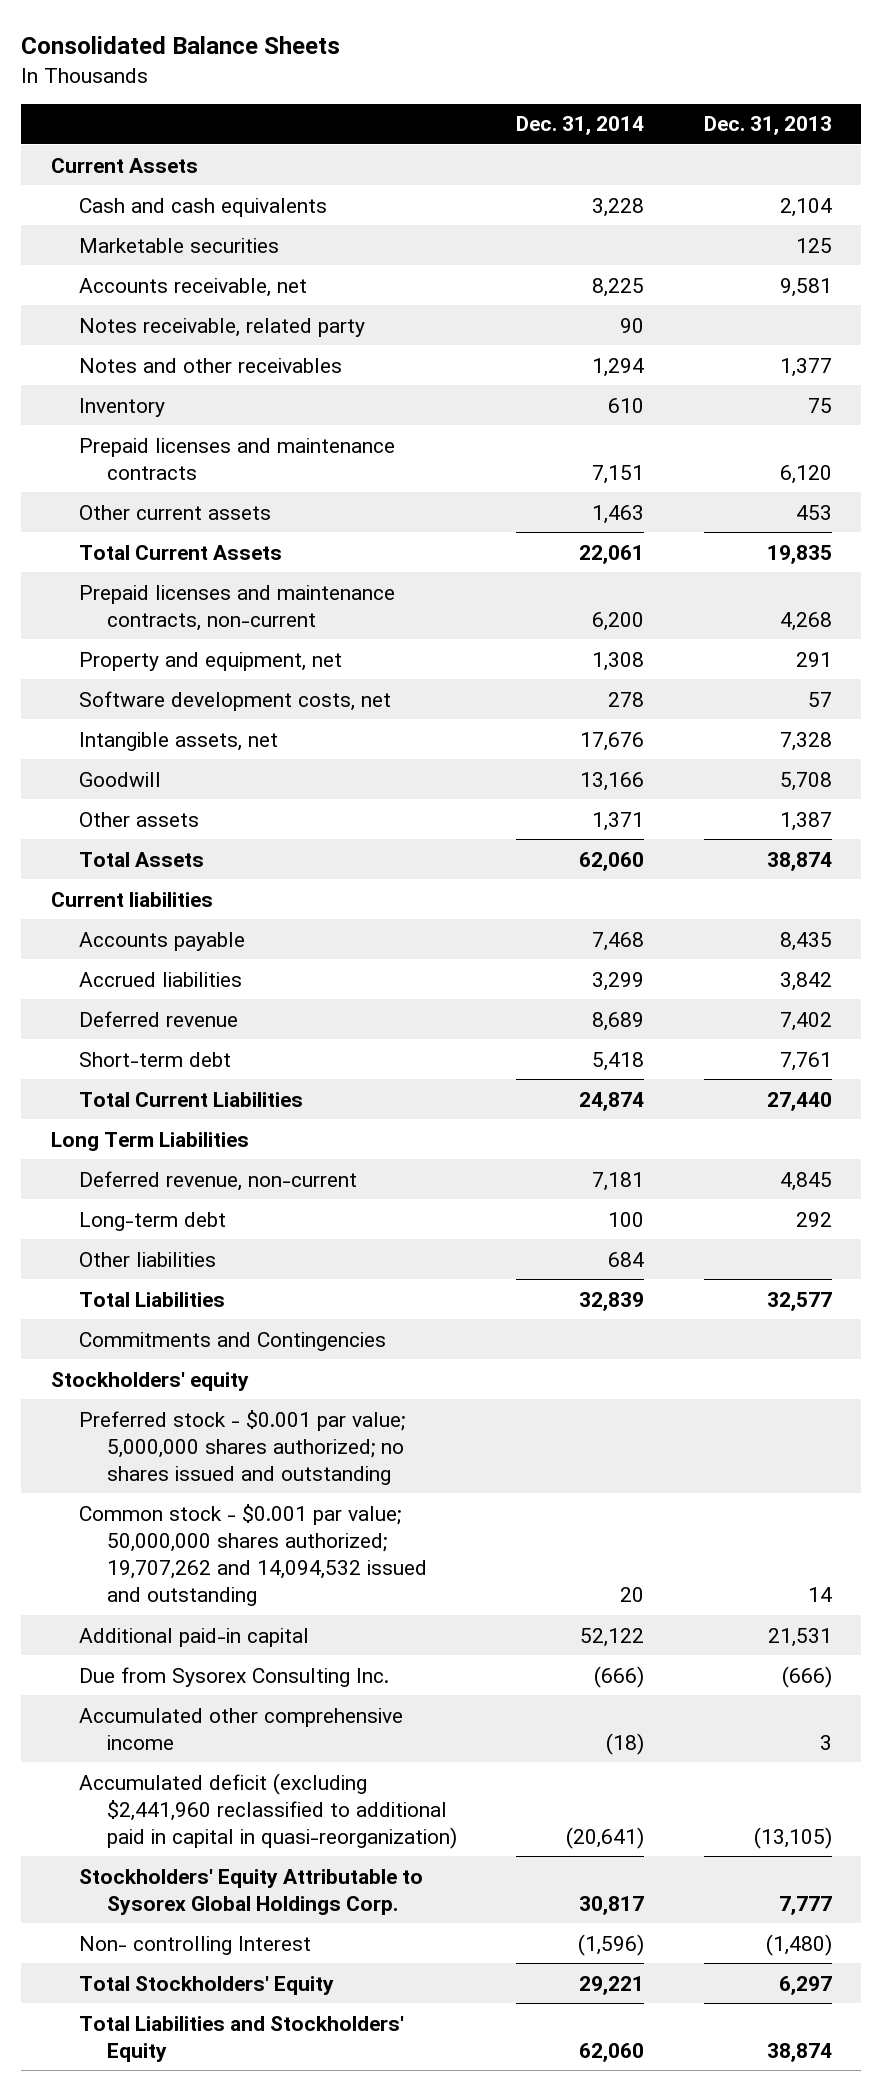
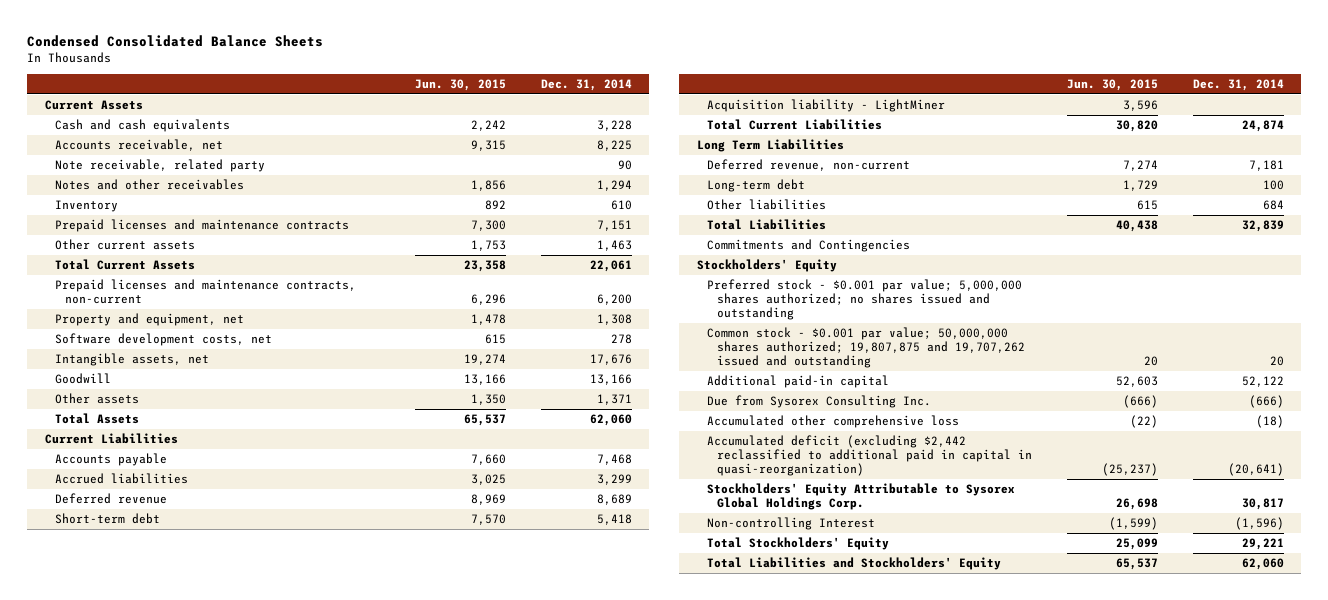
- Consolidated Balance Sheets
+ Condensed Consolidated Balance Sheets
- | Dec. 31, 2014 | Dec. 31, 2013
+ | Jun. 30, 2015 | Dec. 31, 2014
- Marketable securities | | 125
- Notes receivable, related party | 90 |
+ Note receivable, related party | | 90
- Current liabilities
+ Current Liabilities
+ Acquisition liability - LightMiner | 3,596 |
- Stockholders' equity
+ Stockholders' Equity
- Common stock - $0.001 par value; 50,000,000 shares authorized; 19,707,262 and 14,094,532 issued and outstanding | 20 | 14
+ Common stock - $0.001 par value; 50,000,000 shares authorized; 19,807,875 and 19,707,262 issued and outstanding | 20 | 20
- Accumulated other comprehensive income | (18) | 3
- Accumulated deficit (excluding $2,441,960 reclassified to additional paid in capital in quasi-reorganization) | (20,641) | (13,105)
+ Accumulated other comprehensive loss | (22) | (18)
+ Accumulated deficit (excluding $2,442 reclassified to additional paid in capital in quasi-reorganization) | (25,237) | (20,641)
- Non- controlling Interest | (1,596) | (1,480)
+ Non-controlling Interest | (1,599) | (1,596)

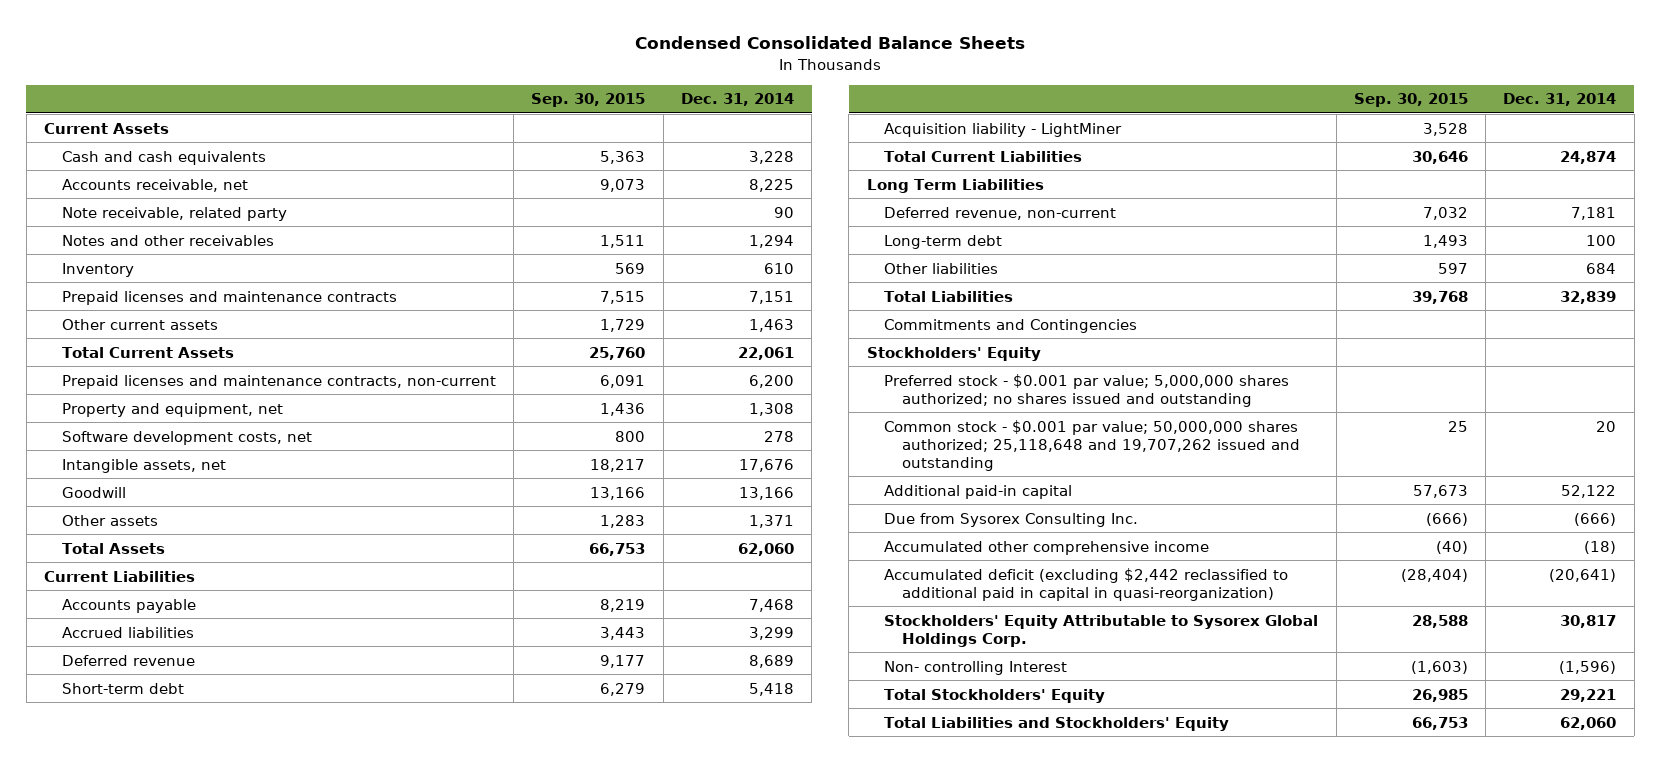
- | Jun. 30, 2015 | Dec. 31, 2014
+ | Sep. 30, 2015 | Dec. 31, 2014
- Common stock - $0.001 par value; 50,000,000 shares authorized; 19,807,875 and 19,707,262 issued and outstanding | 20 | 20
+ Common stock - $0.001 par value; 50,000,000 shares authorized; 25,118,648 and 19,707,262 issued and outstanding | 25 | 20
- Accumulated other comprehensive loss | (22) | (18)
+ Accumulated other comprehensive income | (40) | (18)
- Non-controlling Interest | (1,599) | (1,596)
+ Non- controlling Interest | (1,603) | (1,596)

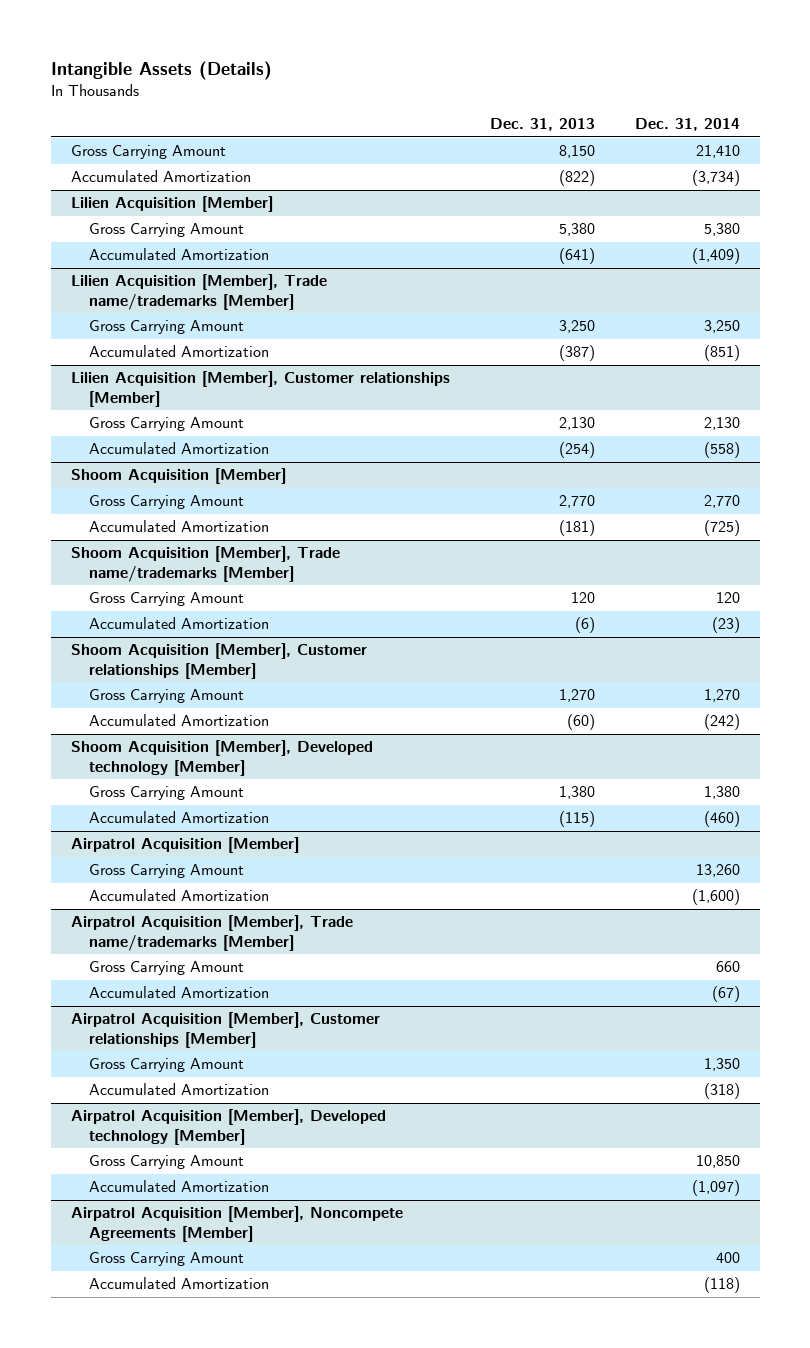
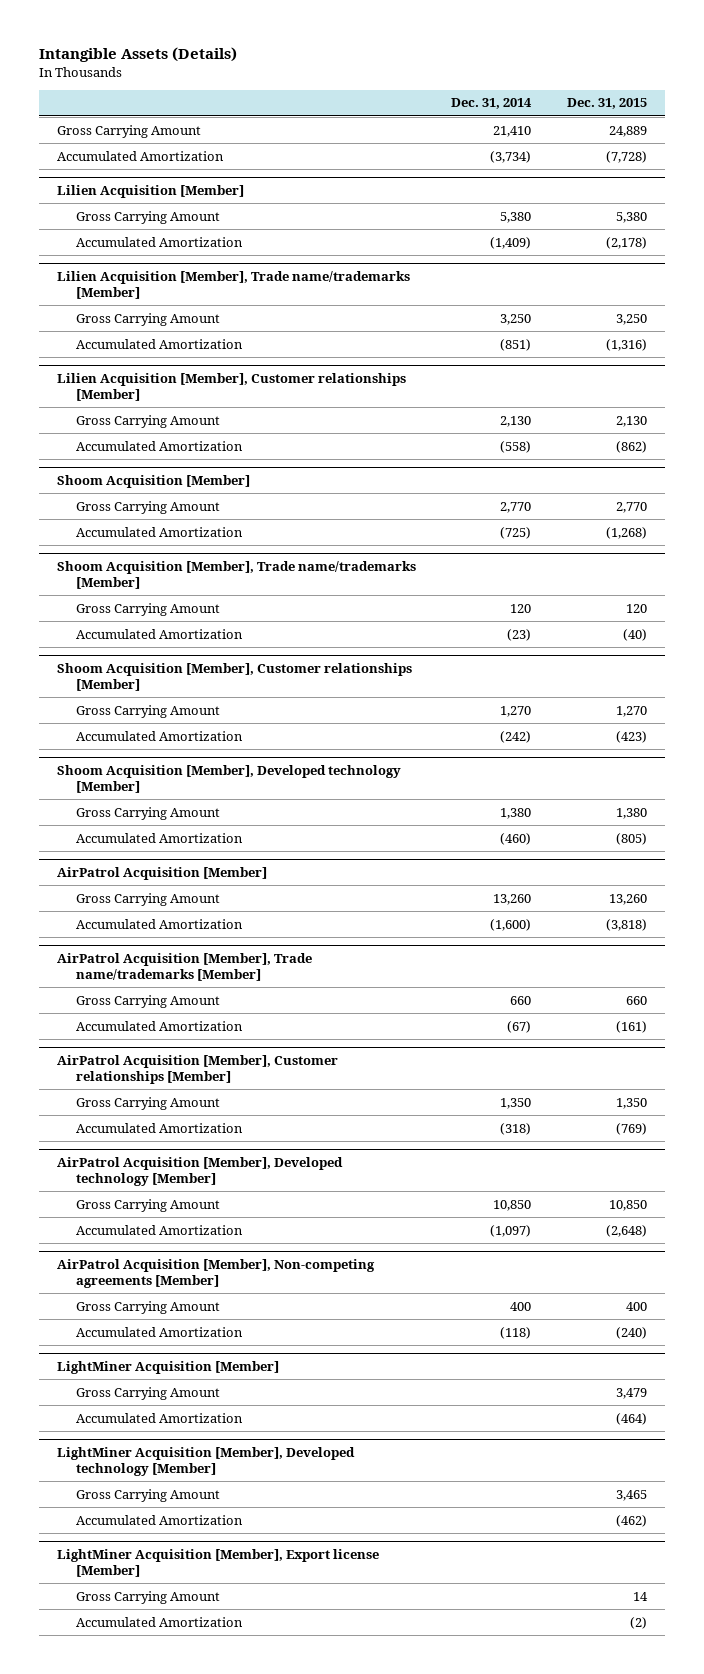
- | Dec. 31, 2013 | Dec. 31, 2014
+ | Dec. 31, 2014 | Dec. 31, 2015
- Airpatrol Acquisition [Member]
+ AirPatrol Acquisition [Member]
- Airpatrol Acquisition [Member], Trade name/trademarks [Member]
+ AirPatrol Acquisition [Member], Trade name/trademarks [Member]
- Airpatrol Acquisition [Member], Customer relationships [Member]
+ AirPatrol Acquisition [Member], Customer relationships [Member]
- Airpatrol Acquisition [Member], Developed technology [Member]
+ AirPatrol Acquisition [Member], Developed technology [Member]
- Airpatrol Acquisition [Member], Noncompete Agreements [Member]
+ AirPatrol Acquisition [Member], Non-competing agreements [Member]
+ LightMiner Acquisition [Member]
+ Gross Carrying Amount | | 3,479
+ Accumulated Amortization | | (464)
+ LightMiner Acquisition [Member], Developed technology [Member]
+ Gross Carrying Amount | | 3,465
+ Accumulated Amortization | | (462)
+ LightMiner Acquisition [Member], Export license [Member]
+ Gross Carrying Amount | | 14
+ Accumulated Amortization | | (2)

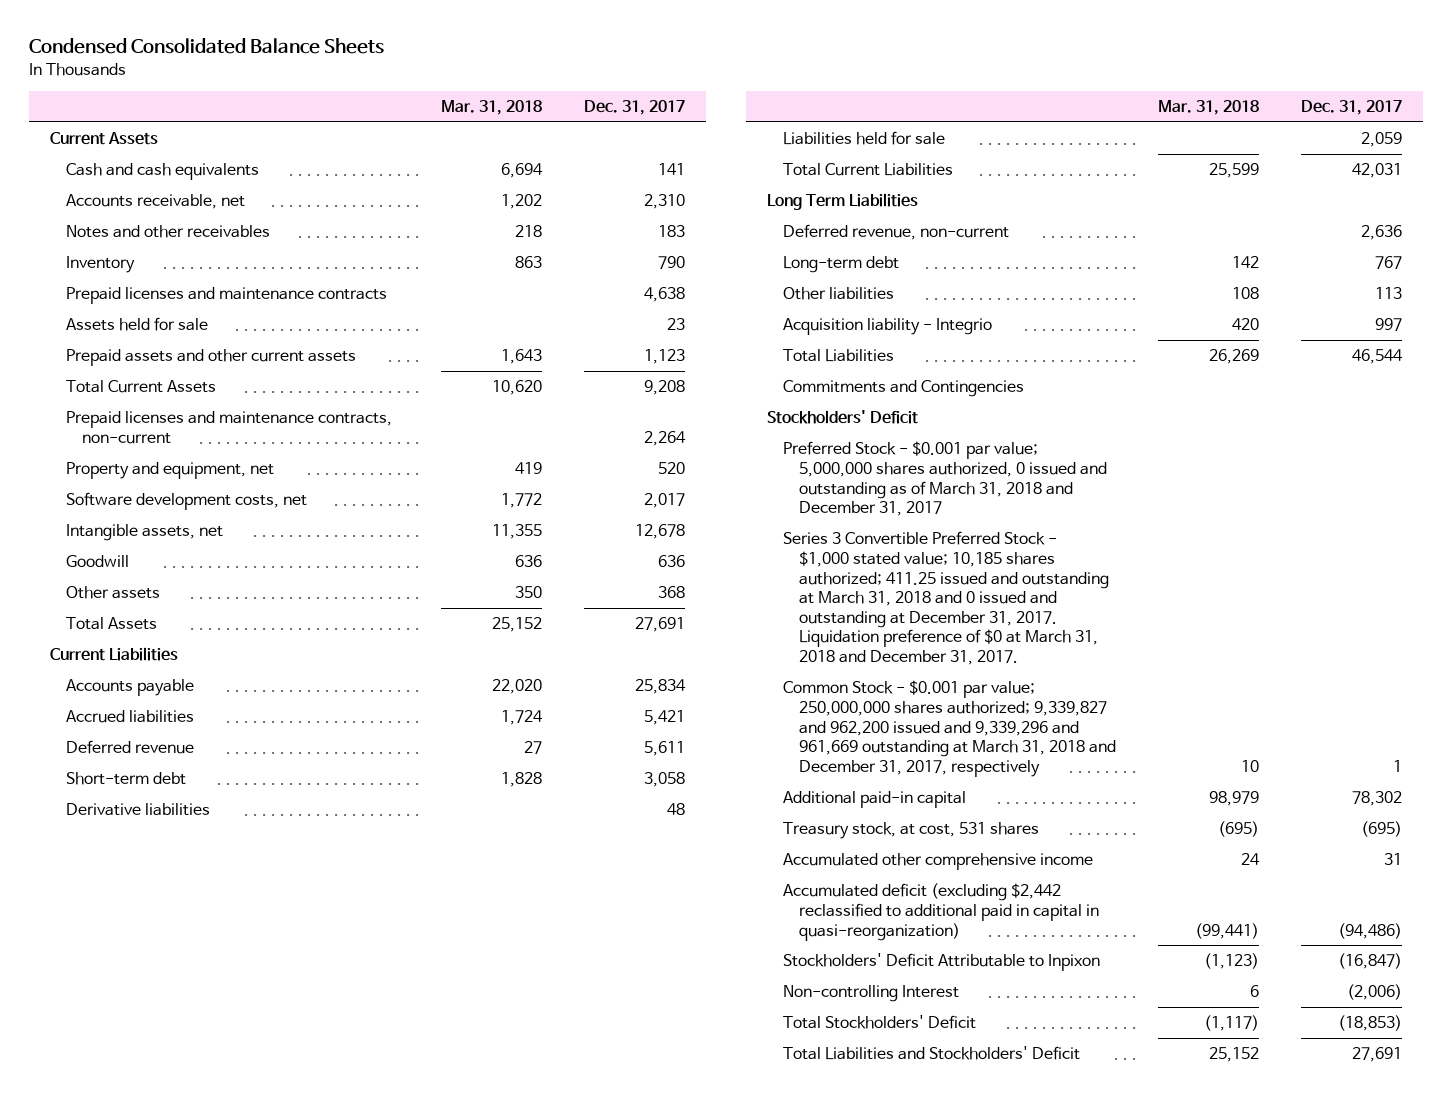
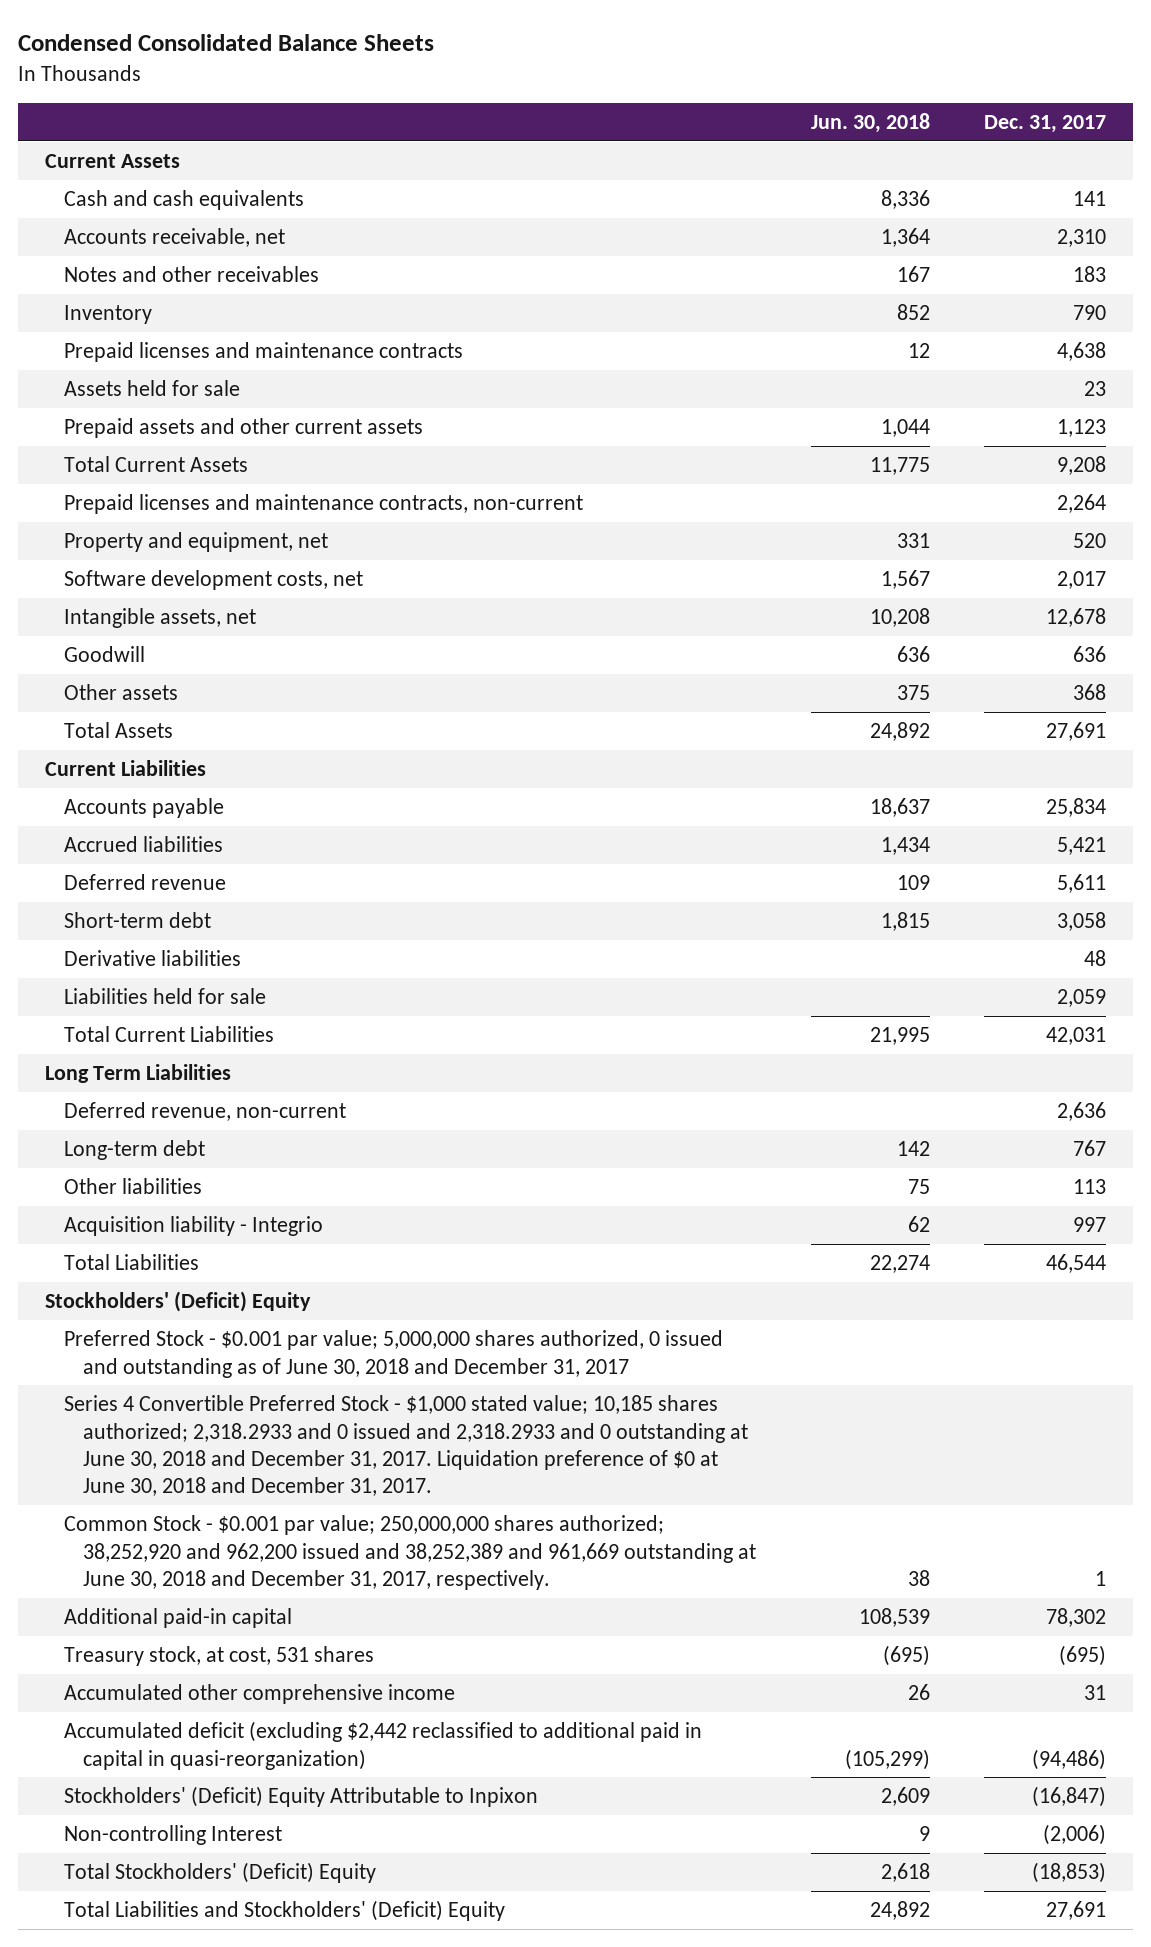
- | Mar. 31, 2018 | Dec. 31, 2017
+ | Jun. 30, 2018 | Dec. 31, 2017
- Commitments and Contingencies
- Stockholders' Deficit
- Preferred Stock - $0.001 par value; 5,000,000 shares authorized, 0 issued and outstanding as of March 31, 2018 and December 31, 2017
- Series 3 Convertible Preferred Stock - $1,000 stated value; 10,185 shares authorized; 411.25 issued and outstanding at March 31, 2018 and 0 issued and outstanding at December 31, 2017. Liquidation preference of $0 at March 31, 2018 and December 31, 2017.
- Common Stock - $0.001 par value; 250,000,000 shares authorized; 9,339,827 and 962,200 issued and 9,339,296 and 961,669 outstanding at March 31, 2018 and December 31, 2017, respectively | 10 | 1
+ Stockholders' (Deficit) Equity
+ Preferred Stock - $0.001 par value; 5,000,000 shares authorized, 0 issued and outstanding as of June 30, 2018 and December 31, 2017
+ Series 4 Convertible Preferred Stock - $1,000 stated value; 10,185 shares authorized; 2,318.2933 and 0 issued and 2,318.2933 and 0 outstanding at June 30, 2018 and December 31, 2017. Liquidation preference of $0 at June 30, 2018 and December 31, 2017.
+ Common Stock - $0.001 par value; 250,000,000 shares authorized; 38,252,920 and 962,200 issued and 38,252,389 and 961,669 outstanding at June 30, 2018 and December 31, 2017, respectively. | 38 | 1
- Stockholders' Deficit Attributable to Inpixon | (1,123) | (16,847)
+ Stockholders' (Deficit) Equity Attributable to Inpixon | 2,609 | (16,847)
- Total Stockholders' Deficit | (1,117) | (18,853)
- Total Liabilities and Stockholders' Deficit | 25,152 | 27,691
+ Total Stockholders' (Deficit) Equity | 2,618 | (18,853)
+ Total Liabilities and Stockholders' (Deficit) Equity | 24,892 | 27,691

